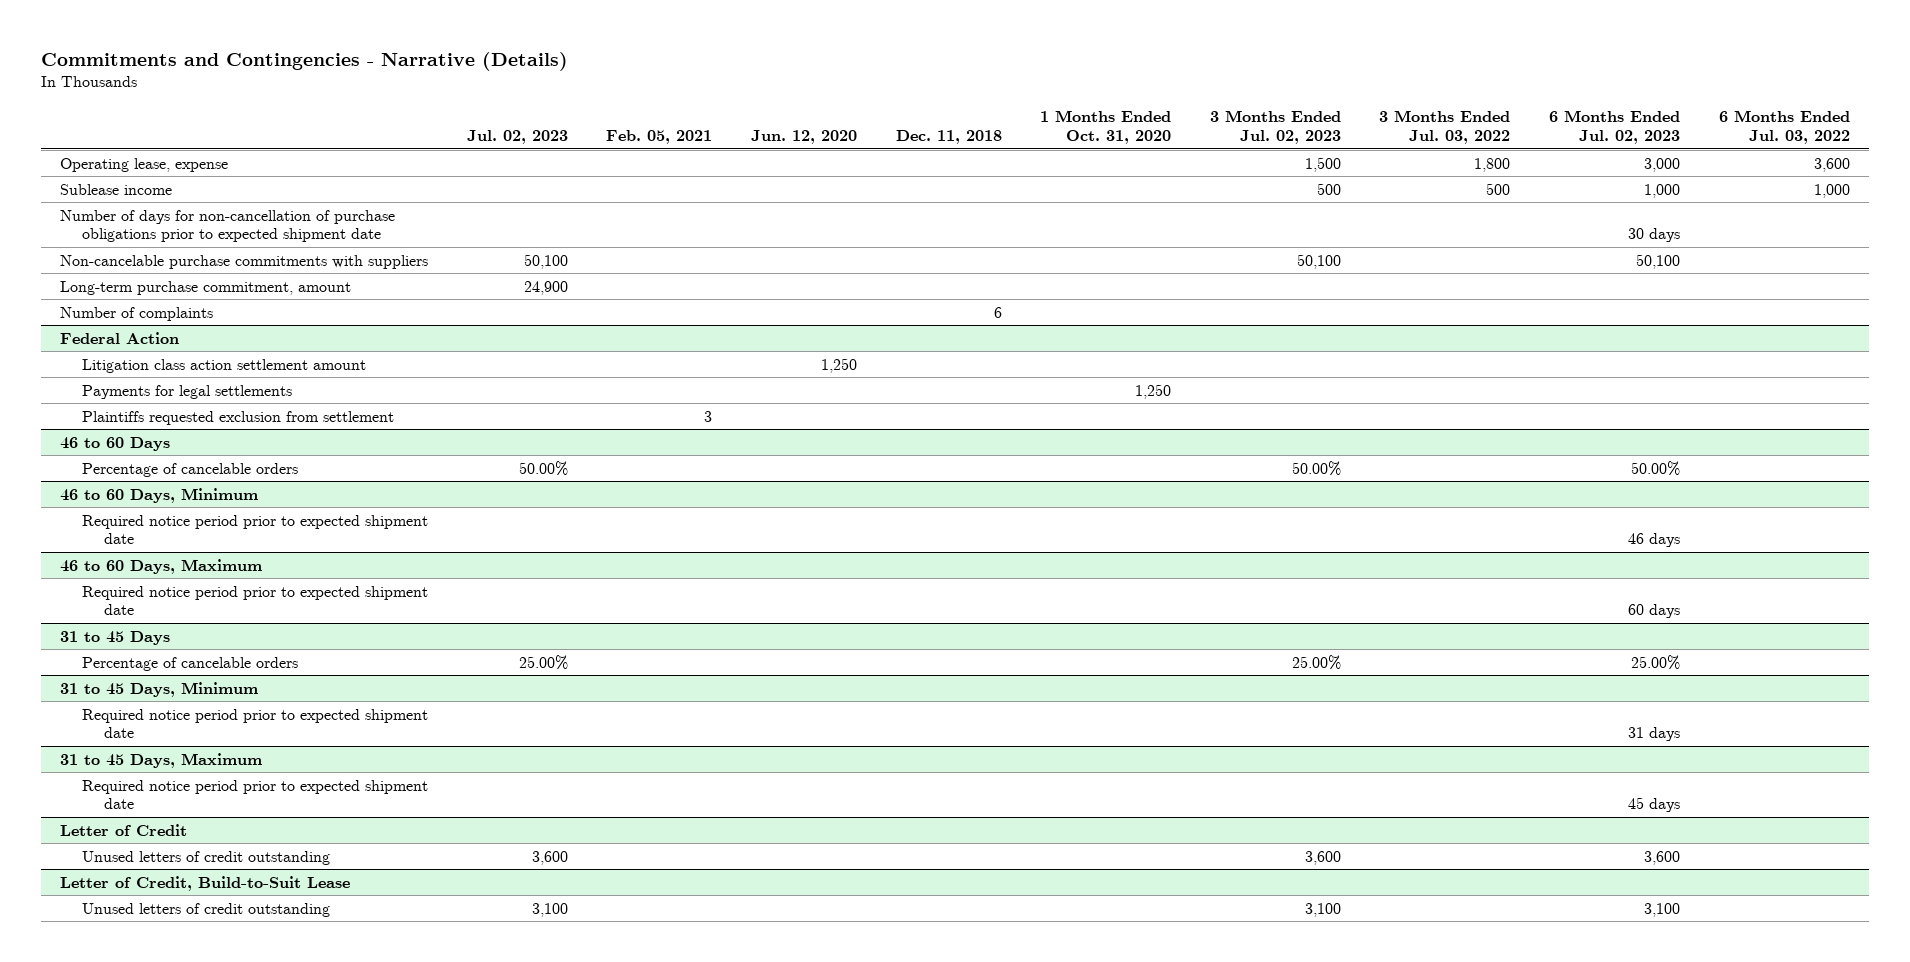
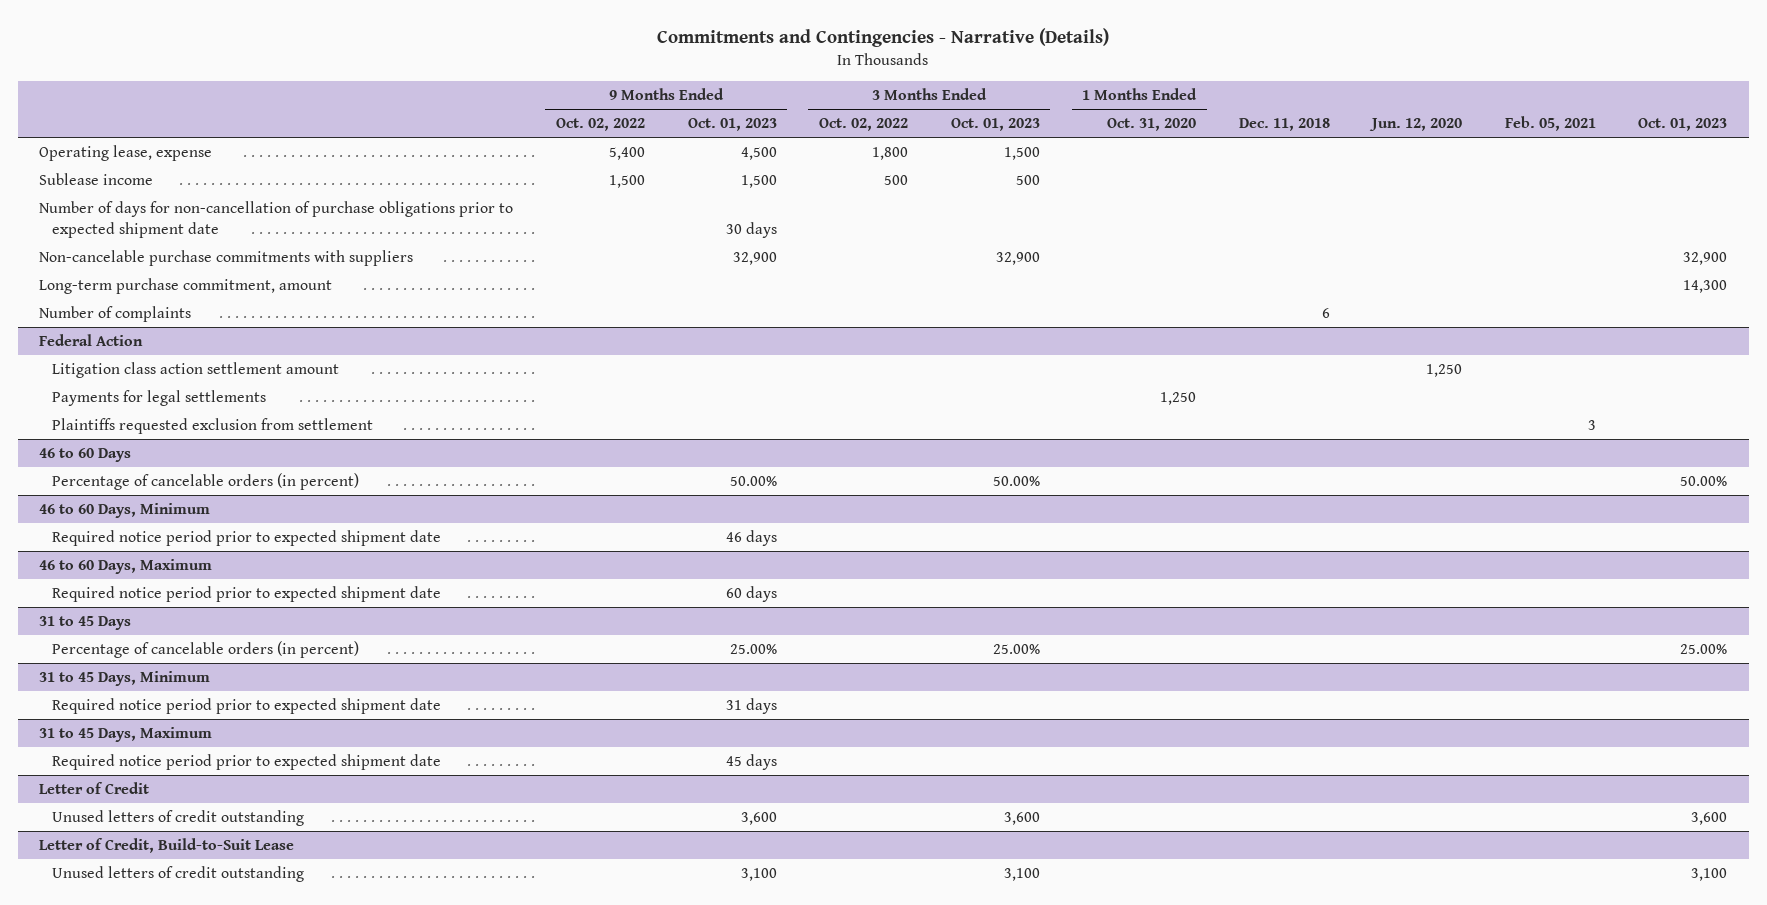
- | Jul. 02, 2023 | Feb. 05, 2021 | Jun. 12, 2020 | Dec. 11, 2018 | 1 Months Ended Oct. 31, 2020 | 3 Months Ended Jul. 02, 2023 | 3 Months Ended Jul. 03, 2022 | 6 Months Ended Jul. 02, 2023 | 6 Months Ended Jul. 03, 2022
+ | 9 Months Ended Oct. 02, 2022 | 9 Months Ended Oct. 01, 2023 | 3 Months Ended Oct. 02, 2022 | 3 Months Ended Oct. 01, 2023 | 1 Months Ended Oct. 31, 2020 | Dec. 11, 2018 | Jun. 12, 2020 | Feb. 05, 2021 | Oct. 01, 2023
@ 46 to 60 Days
- Percentage of cancelable orders | 50.00% | | | | | 50.00% | | 50.00% |
+ Percentage of cancelable orders (in percent) | | 50.00% | | 50.00% | | | | | 50.00%
@ 31 to 45 Days
- Percentage of cancelable orders | 25.00% | | | | | 25.00% | | 25.00% |
+ Percentage of cancelable orders (in percent) | | 25.00% | | 25.00% | | | | | 25.00%

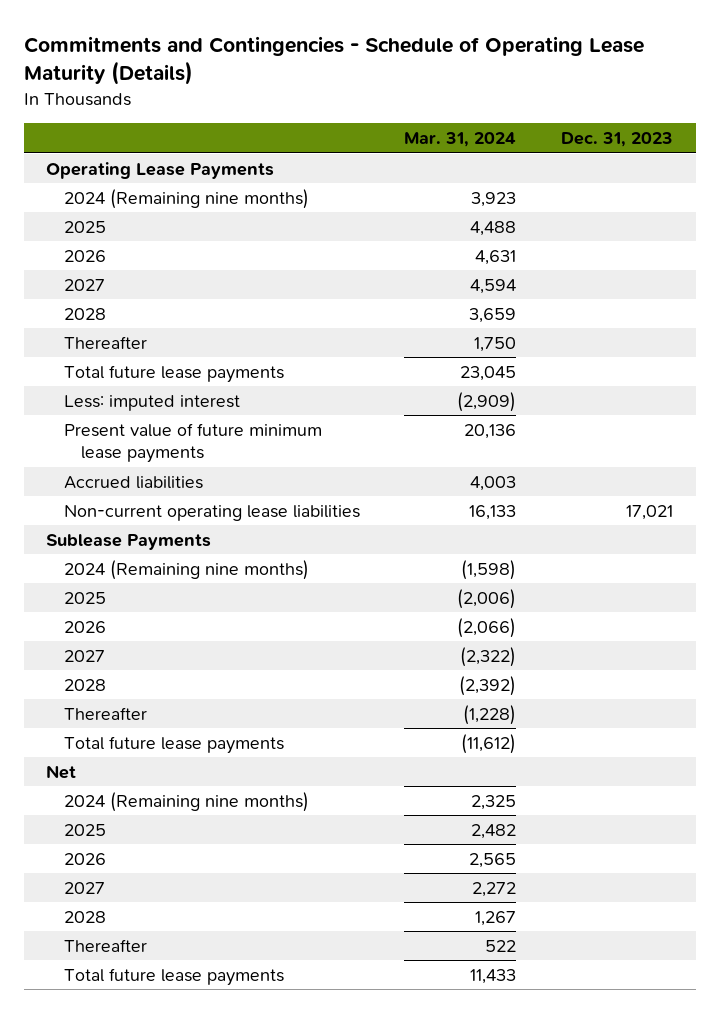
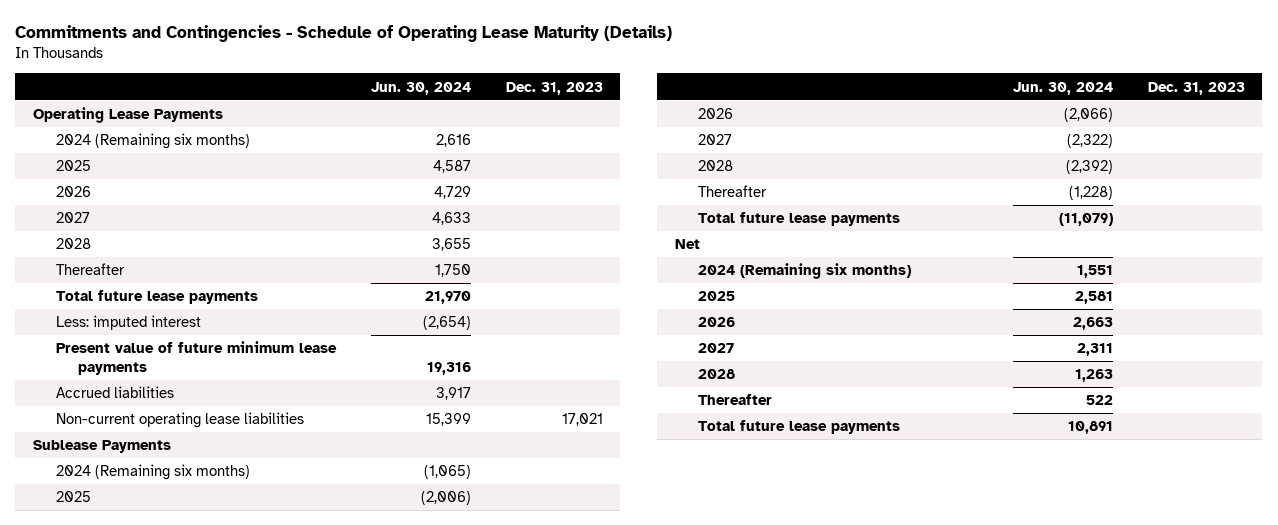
- | Mar. 31, 2024 | Dec. 31, 2023
+ | Jun. 30, 2024 | Dec. 31, 2023
- 2024 (Remaining nine months) | 3,923 |
+ 2024 (Remaining six months) | 2,616 |
- 2024 (Remaining nine months) | (1,598) |
+ 2024 (Remaining six months) | (1,065) |
- 2024 (Remaining nine months) | 2,325 |
+ 2024 (Remaining six months) | 1,551 |

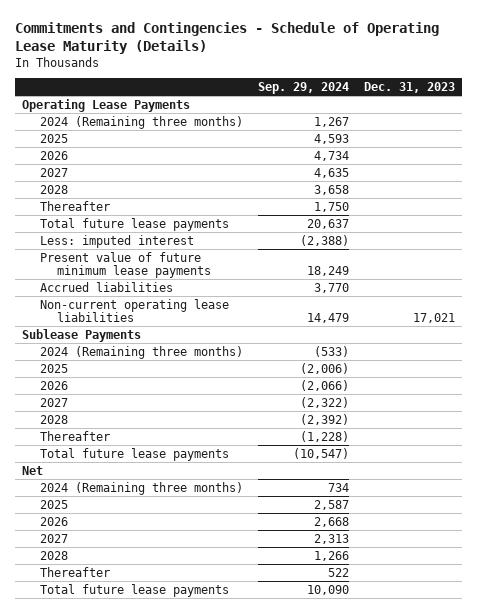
- | Jun. 30, 2024 | Dec. 31, 2023
+ | Sep. 29, 2024 | Dec. 31, 2023
- 2024 (Remaining six months) | 2,616 |
+ 2024 (Remaining three months) | 1,267 |
- 2024 (Remaining six months) | (1,065) |
+ 2024 (Remaining three months) | (533) |
- 2024 (Remaining six months) | 1,551 |
+ 2024 (Remaining three months) | 734 |

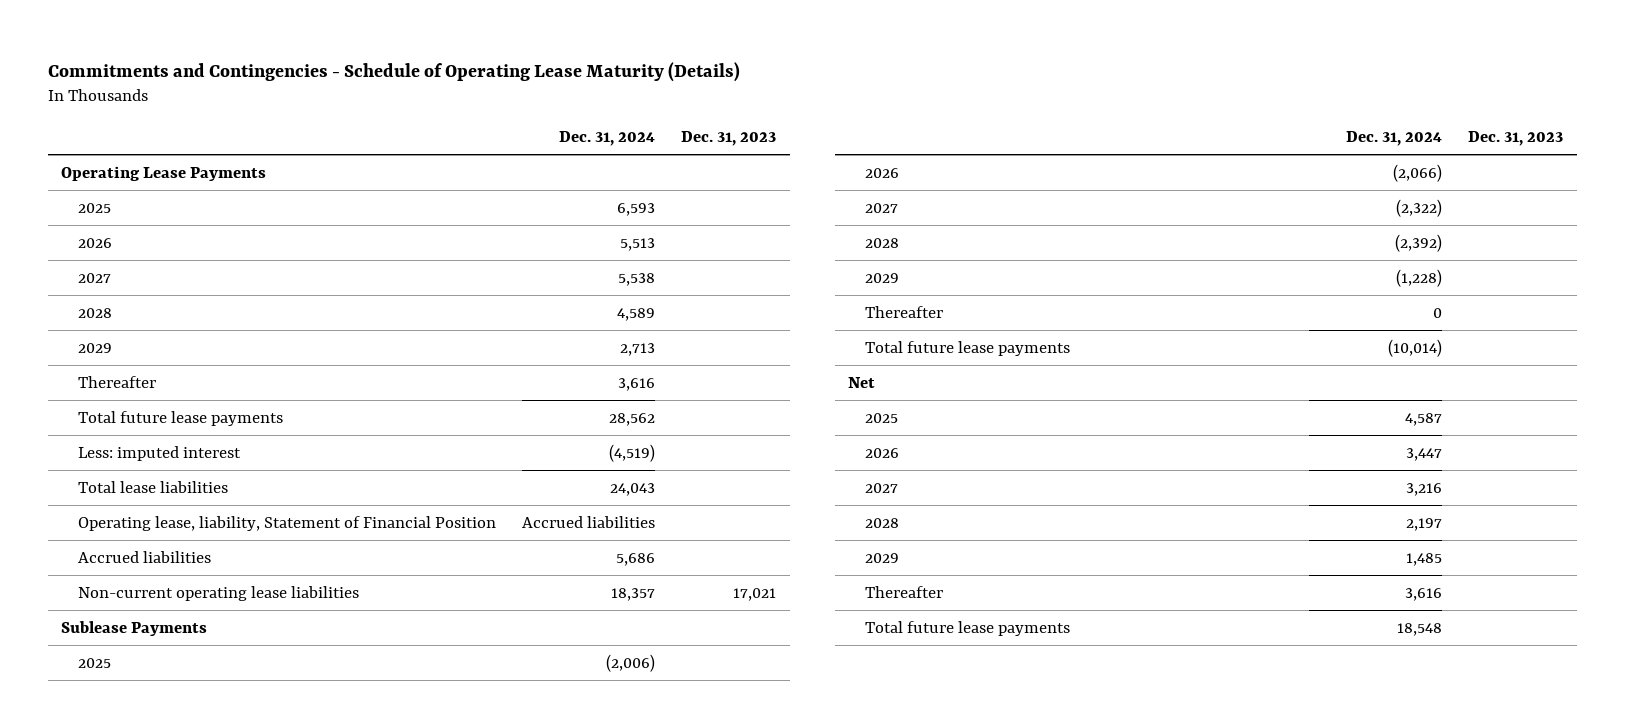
- | Sep. 29, 2024 | Dec. 31, 2023
+ | Dec. 31, 2024 | Dec. 31, 2023
- 2024 (Remaining three months) | 1,267 |
+ 2029 | 2,713 |
- Present value of future minimum lease payments | 18,249 |
+ Total lease liabilities | 24,043 |
+ Operating lease, liability, Statement of Financial Position | Accrued liabilities |
- 2024 (Remaining three months) | (533) |
+ 2029 | (1,228) |
- 2024 (Remaining three months) | 734 |
+ 2029 | 1,485 |

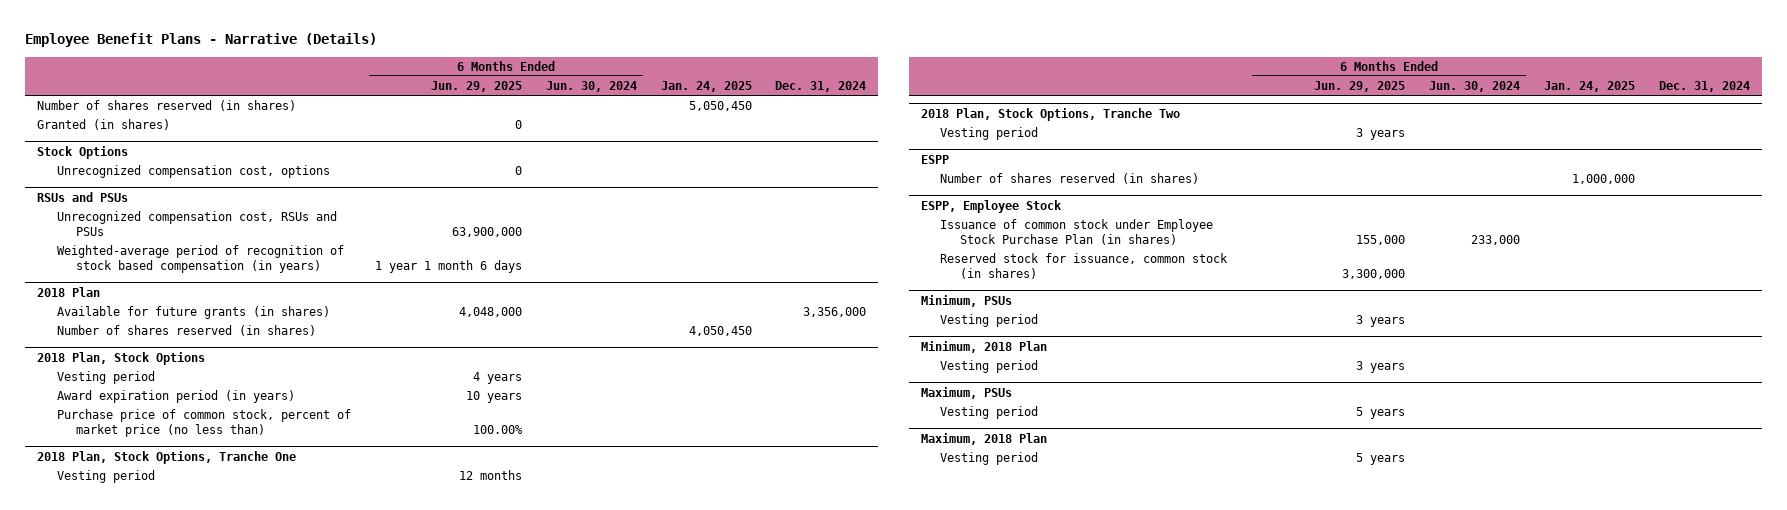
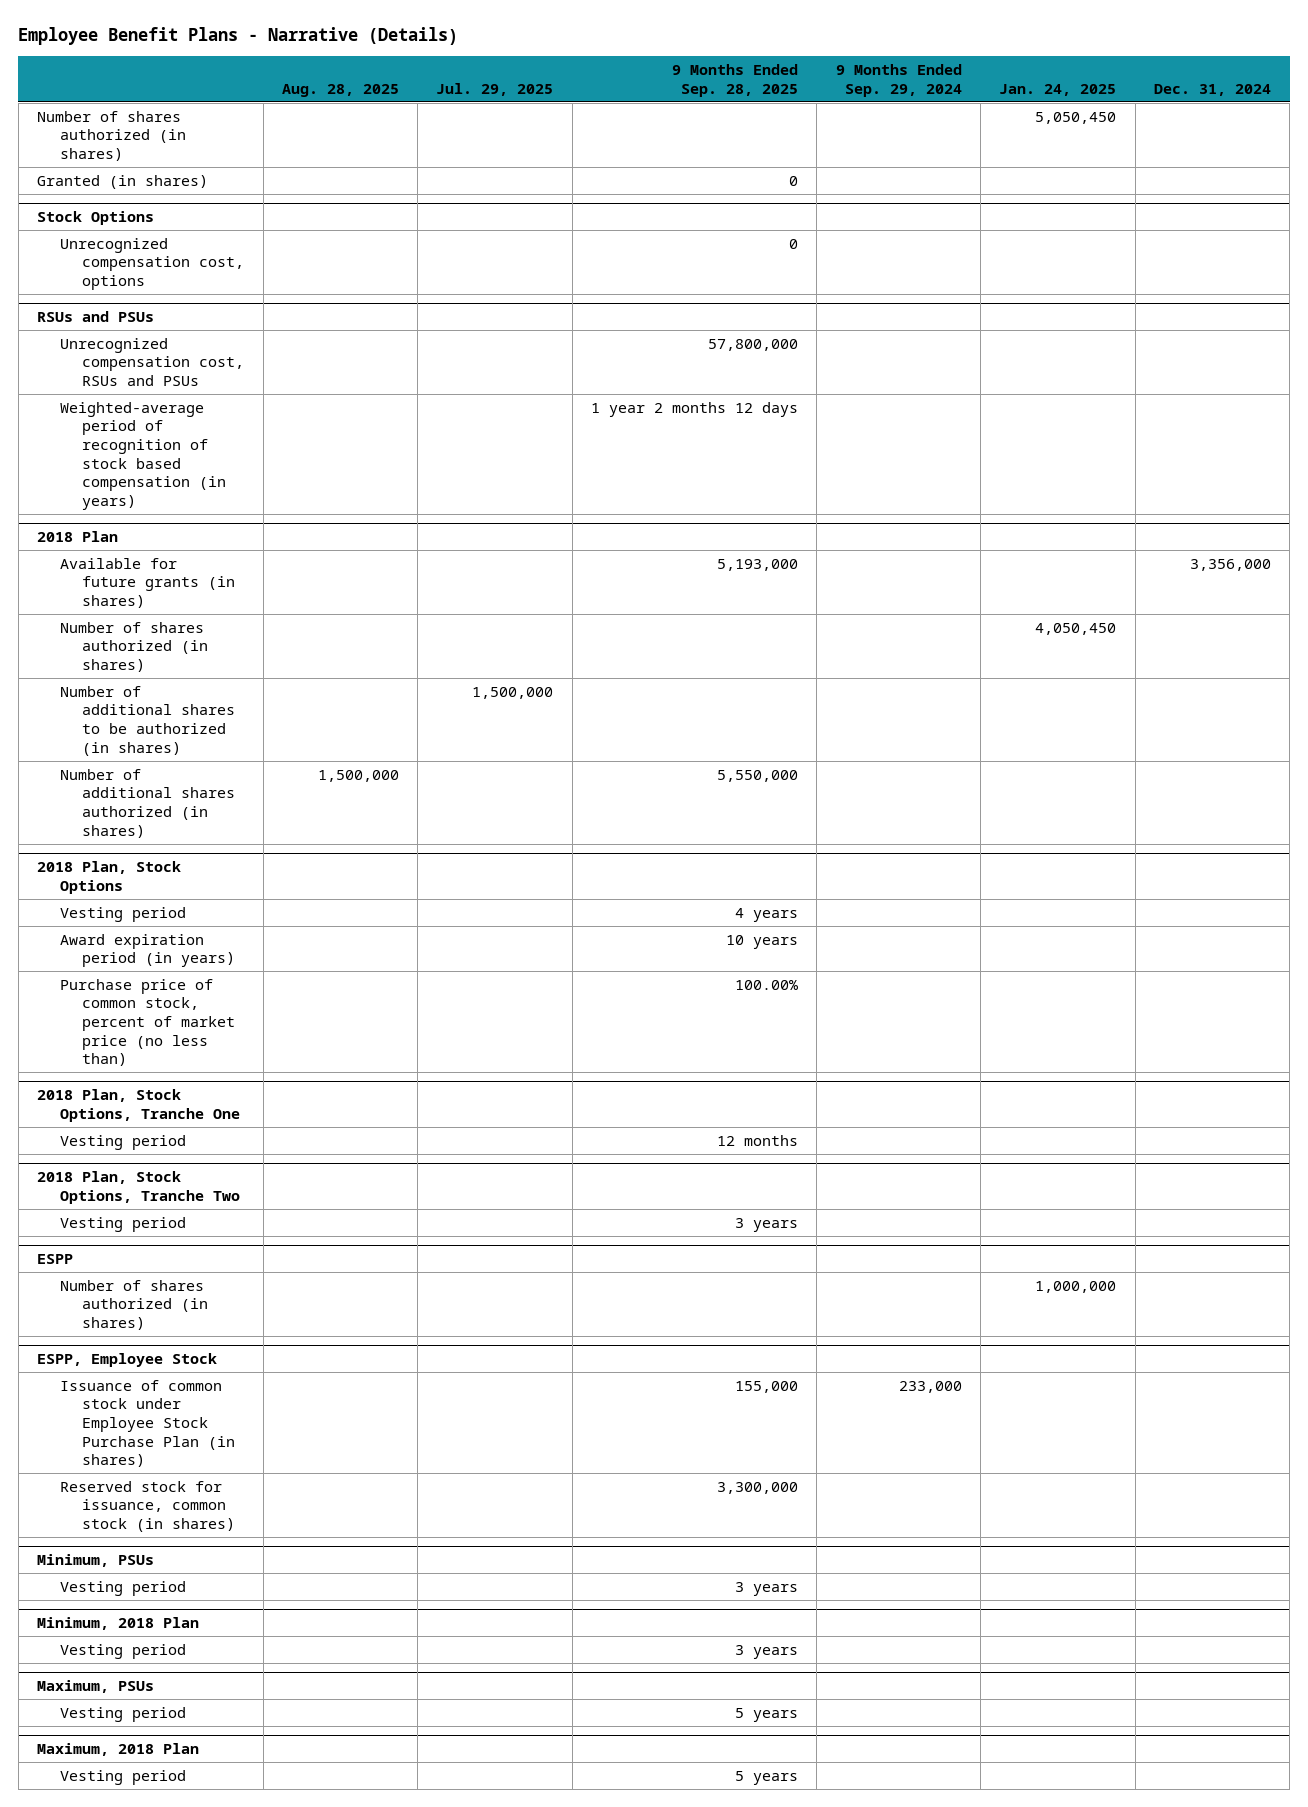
- | 6 Months Ended Jun. 29, 2025 | 6 Months Ended Jun. 30, 2024 | Jan. 24, 2025 | Dec. 31, 2024
+ | Aug. 28, 2025 | Jul. 29, 2025 | 9 Months Ended Sep. 28, 2025 | 9 Months Ended Sep. 29, 2024 | Jan. 24, 2025 | Dec. 31, 2024
- Number of shares reserved (in shares) | | | 5,050,450 |
+ Number of shares authorized (in shares) | | | | | 5,050,450 |
@ 2018 Plan
- Number of shares reserved (in shares) | | | 4,050,450 |
+ Number of shares authorized (in shares) | | | | | 4,050,450 |
+ Number of additional shares to be authorized (in shares) | | 1,500,000 | | | |
+ Number of additional shares authorized (in shares) | 1,500,000 | | 5,550,000 | | |
@ ESPP
- Number of shares reserved (in shares) | | | 1,000,000 |
+ Number of shares authorized (in shares) | | | | | 1,000,000 |

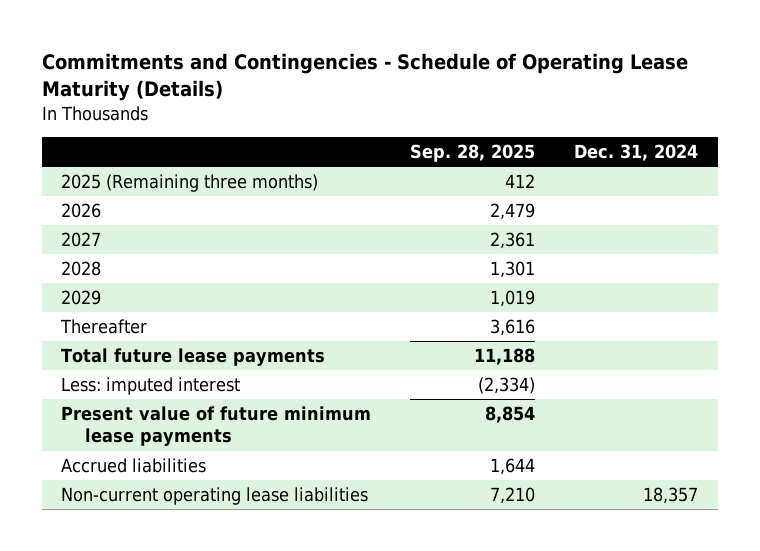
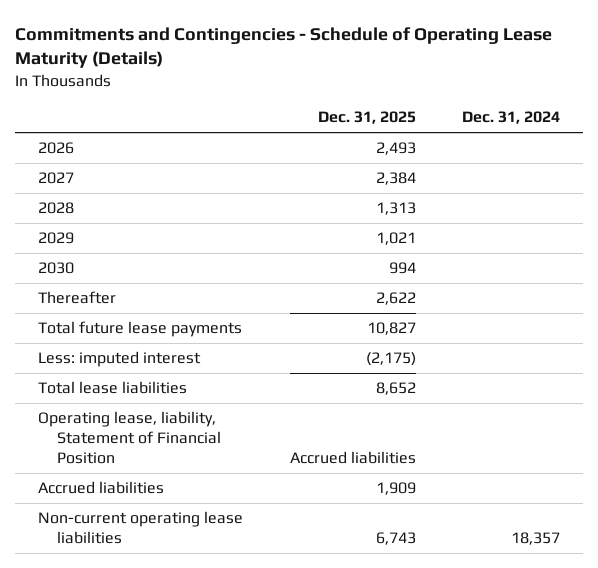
- | Sep. 28, 2025 | Dec. 31, 2024
+ | Dec. 31, 2025 | Dec. 31, 2024
- 2025 (Remaining three months) | 412 |
+ 2030 | 994 |
- Present value of future minimum lease payments | 8,854 |
+ Total lease liabilities | 8,652 |
+ Operating lease, liability, Statement of Financial Position | Accrued liabilities |

